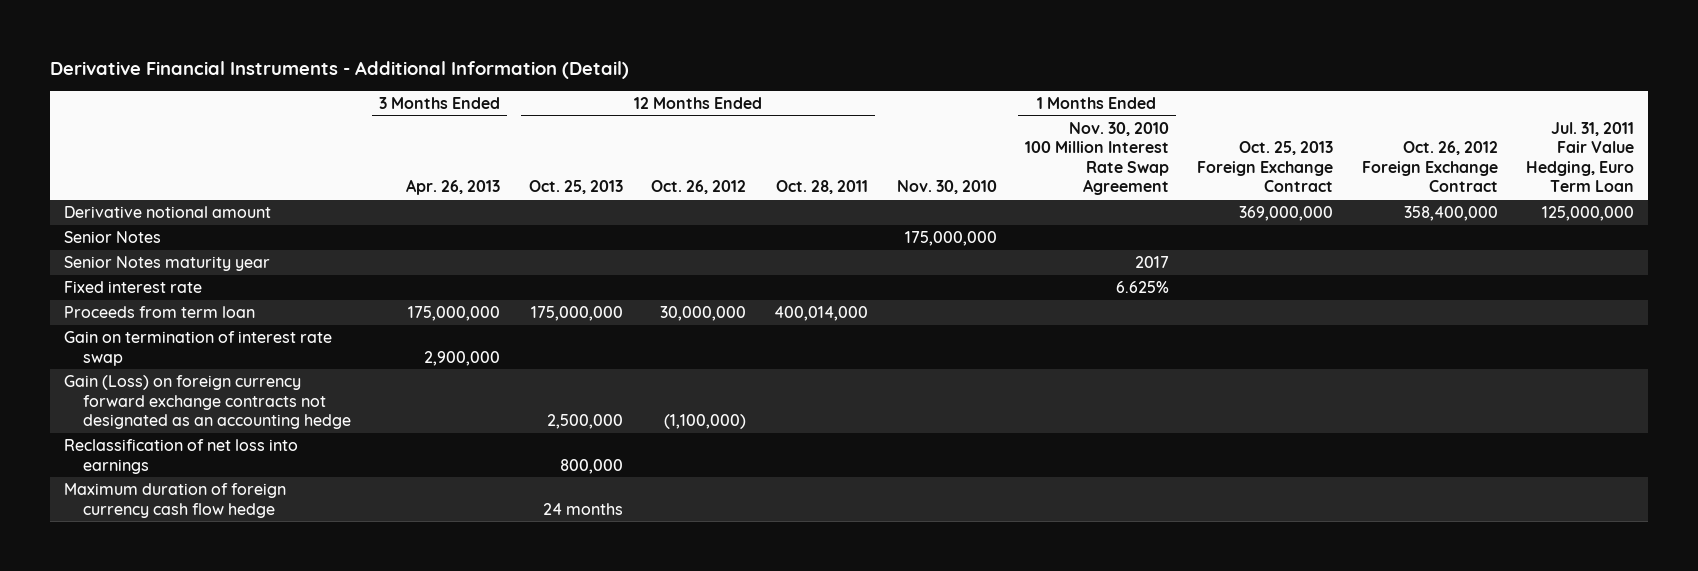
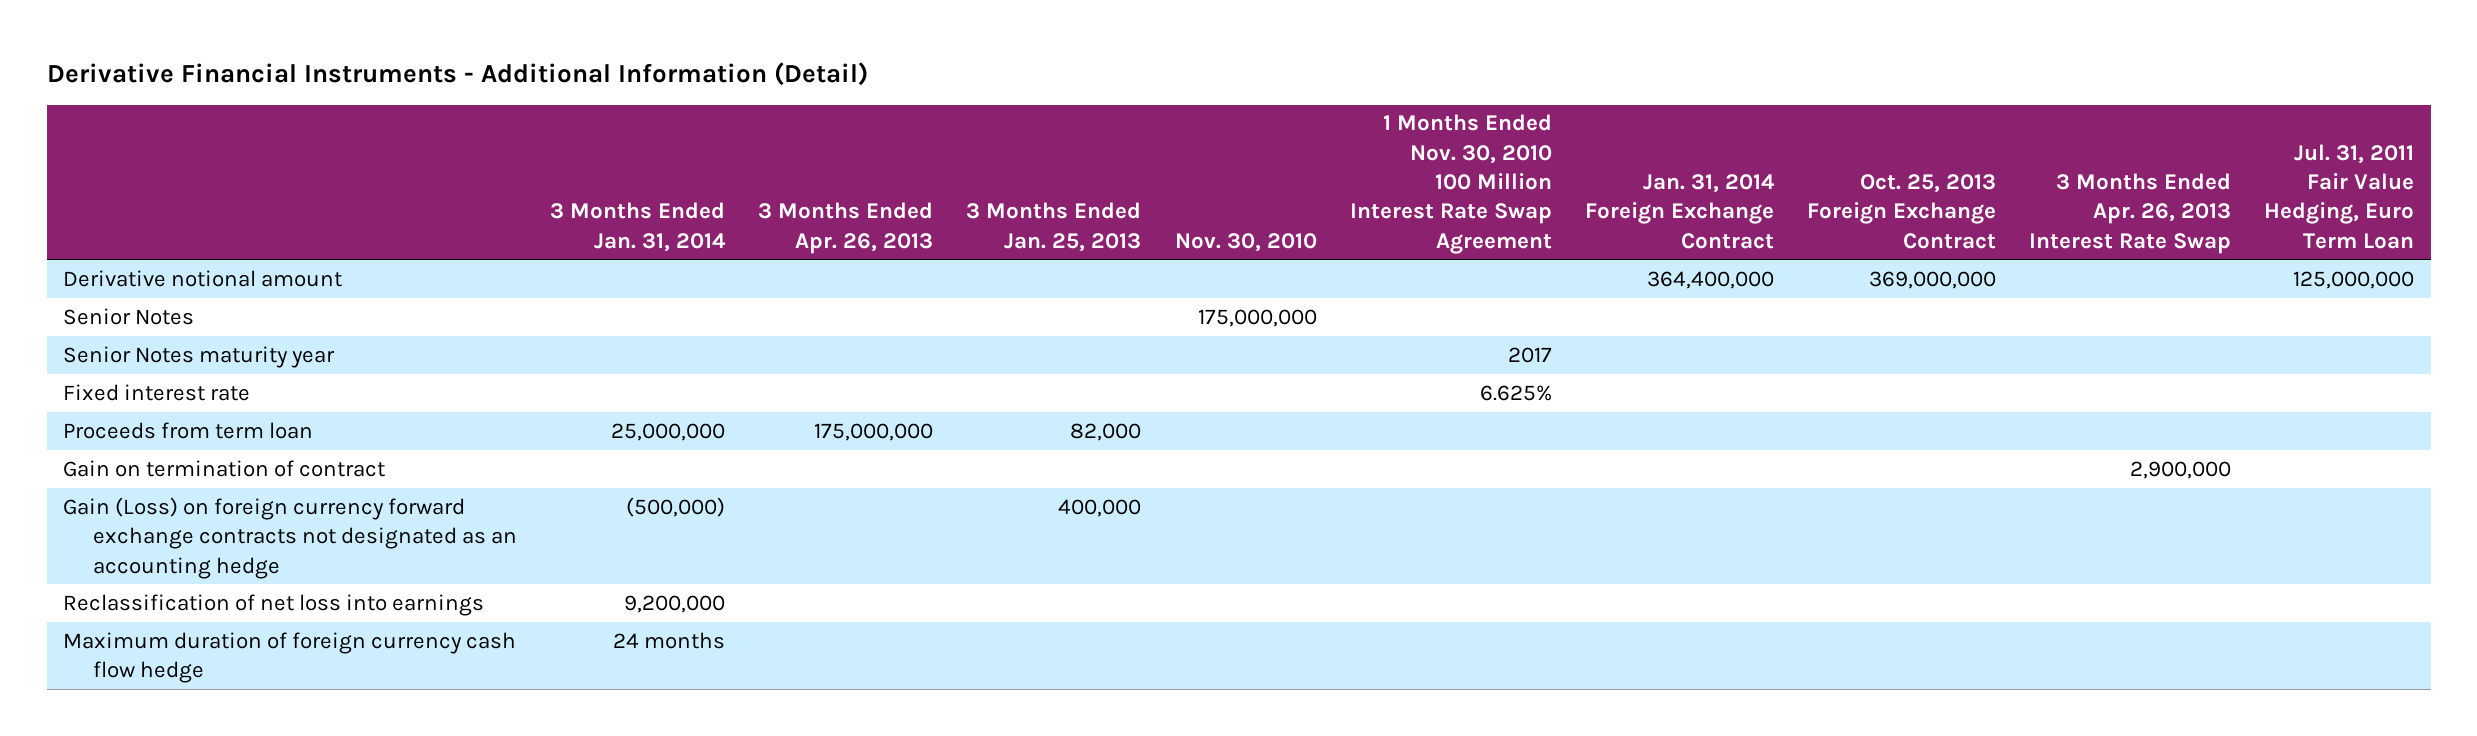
- | 3 Months Ended Apr. 26, 2013 | 12 Months Ended Oct. 25, 2013 | 12 Months Ended Oct. 26, 2012 | 12 Months Ended Oct. 28, 2011 | Nov. 30, 2010 | 1 Months Ended Nov. 30, 2010 100 Million Interest Rate Swap Agreement | Oct. 25, 2013 Foreign Exchange Contract | Oct. 26, 2012 Foreign Exchange Contract | Jul. 31, 2011 Fair Value Hedging, Euro Term Loan
+ | 3 Months Ended Jan. 31, 2014 | 3 Months Ended Apr. 26, 2013 | 3 Months Ended Jan. 25, 2013 | Nov. 30, 2010 | 1 Months Ended Nov. 30, 2010 100 Million Interest Rate Swap Agreement | Jan. 31, 2014 Foreign Exchange Contract | Oct. 25, 2013 Foreign Exchange Contract | 3 Months Ended Apr. 26, 2013 Interest Rate Swap | Jul. 31, 2011 Fair Value Hedging, Euro Term Loan
- Gain on termination of interest rate swap | 2,900,000 | | | | | | | |
+ Gain on termination of contract | | | | | | | | 2,900,000 |

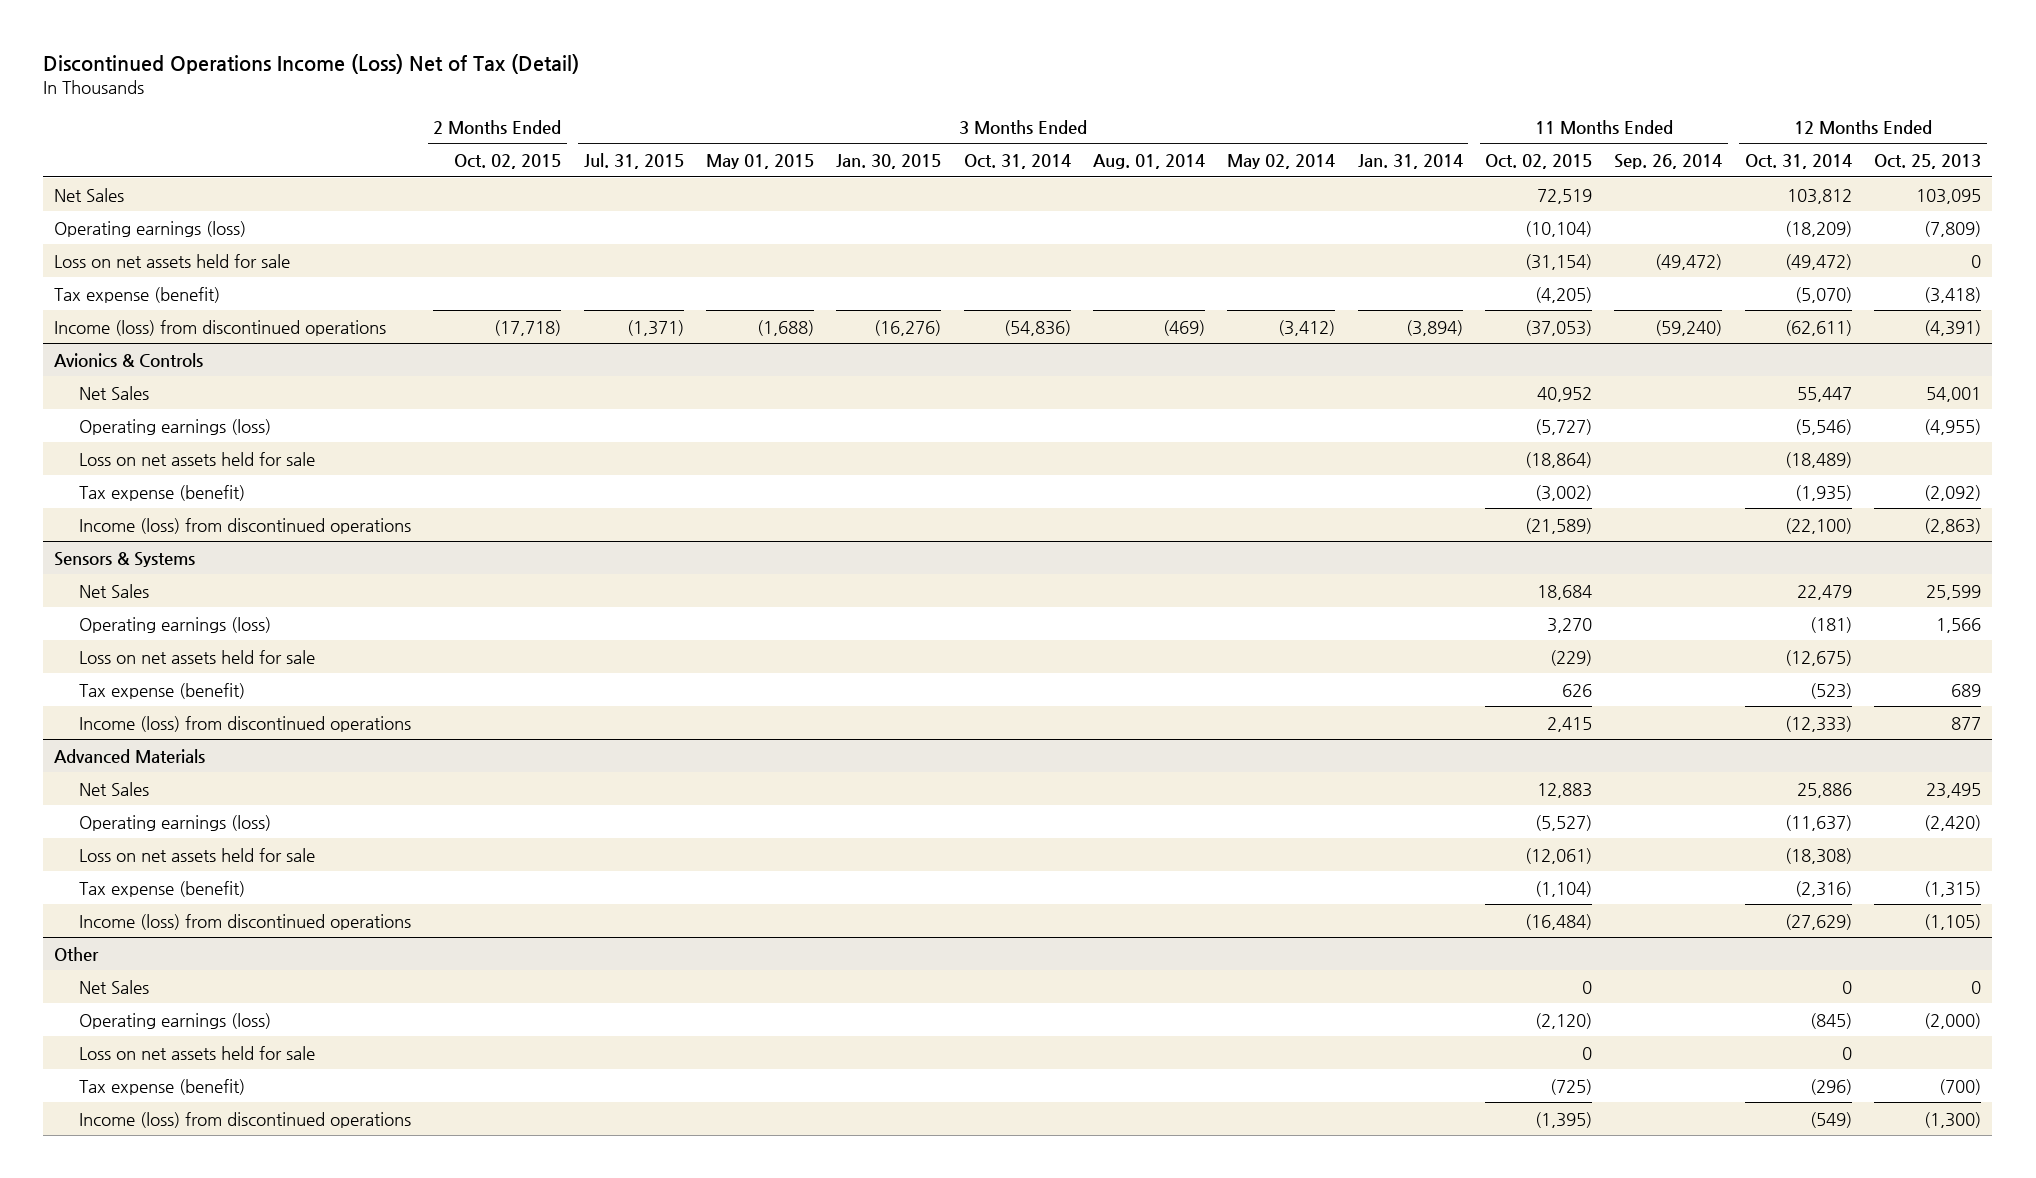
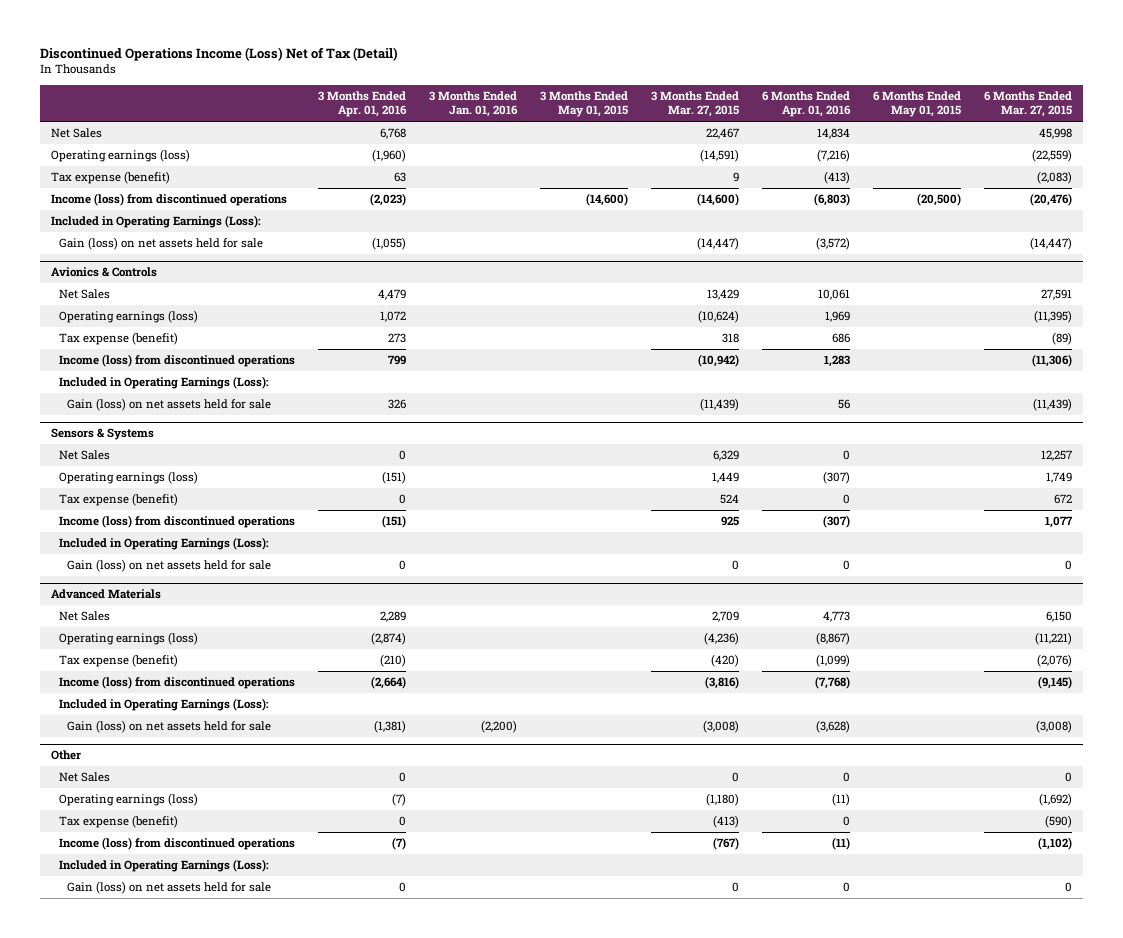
- | 2 Months Ended Oct. 02, 2015 | 3 Months Ended Jul. 31, 2015 | 3 Months Ended May 01, 2015 | 3 Months Ended Jan. 30, 2015 | 3 Months Ended Oct. 31, 2014 | 3 Months Ended Aug. 01, 2014 | 3 Months Ended May 02, 2014 | 3 Months Ended Jan. 31, 2014 | 11 Months Ended Oct. 02, 2015 | 11 Months Ended Sep. 26, 2014 | 12 Months Ended Oct. 31, 2014 | 12 Months Ended Oct. 25, 2013
+ | 3 Months Ended Apr. 01, 2016 | 3 Months Ended Jan. 01, 2016 | 3 Months Ended May 01, 2015 | 3 Months Ended Mar. 27, 2015 | 6 Months Ended Apr. 01, 2016 | 6 Months Ended May 01, 2015 | 6 Months Ended Mar. 27, 2015
- Loss on net assets held for sale | | | | | | | | | (31,154) | (49,472) | (49,472) | 0
- Income (loss) from discontinued operations | (17,718) | (1,371) | (1,688) | (16,276) | (54,836) | (469) | (3,412) | (3,894) | (37,053) | (59,240) | (62,611) | (4,391)
+ Income (loss) from discontinued operations | (2,023) | | (14,600) | (14,600) | (6,803) | (20,500) | (20,476)
+ Included in Operating Earnings (Loss):
+ Gain (loss) on net assets held for sale | (1,055) | | | (14,447) | (3,572) | | (14,447)
@ Avionics & Controls
- Loss on net assets held for sale | | | | | | | | | (18,864) | | (18,489) |
+ Included in Operating Earnings (Loss):
+ Gain (loss) on net assets held for sale | 326 | | | (11,439) | 56 | | (11,439)
@ Sensors & Systems
- Loss on net assets held for sale | | | | | | | | | (229) | | (12,675) |
+ Included in Operating Earnings (Loss):
+ Gain (loss) on net assets held for sale | 0 | | | 0 | 0 | | 0
@ Advanced Materials
- Loss on net assets held for sale | | | | | | | | | (12,061) | | (18,308) |
+ Included in Operating Earnings (Loss):
+ Gain (loss) on net assets held for sale | (1,381) | (2,200) | | (3,008) | (3,628) | | (3,008)
@ Other
- Loss on net assets held for sale | | | | | | | | | 0 | | 0 |
+ Included in Operating Earnings (Loss):
+ Gain (loss) on net assets held for sale | 0 | | | 0 | 0 | | 0

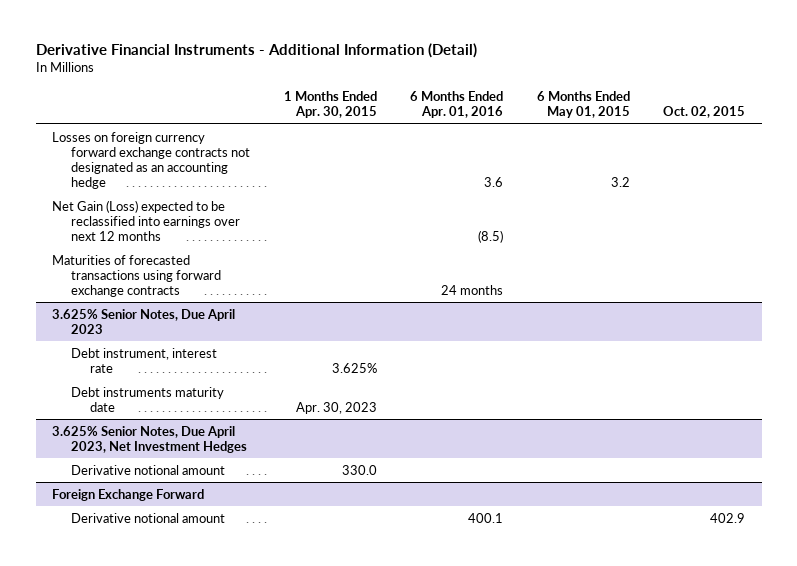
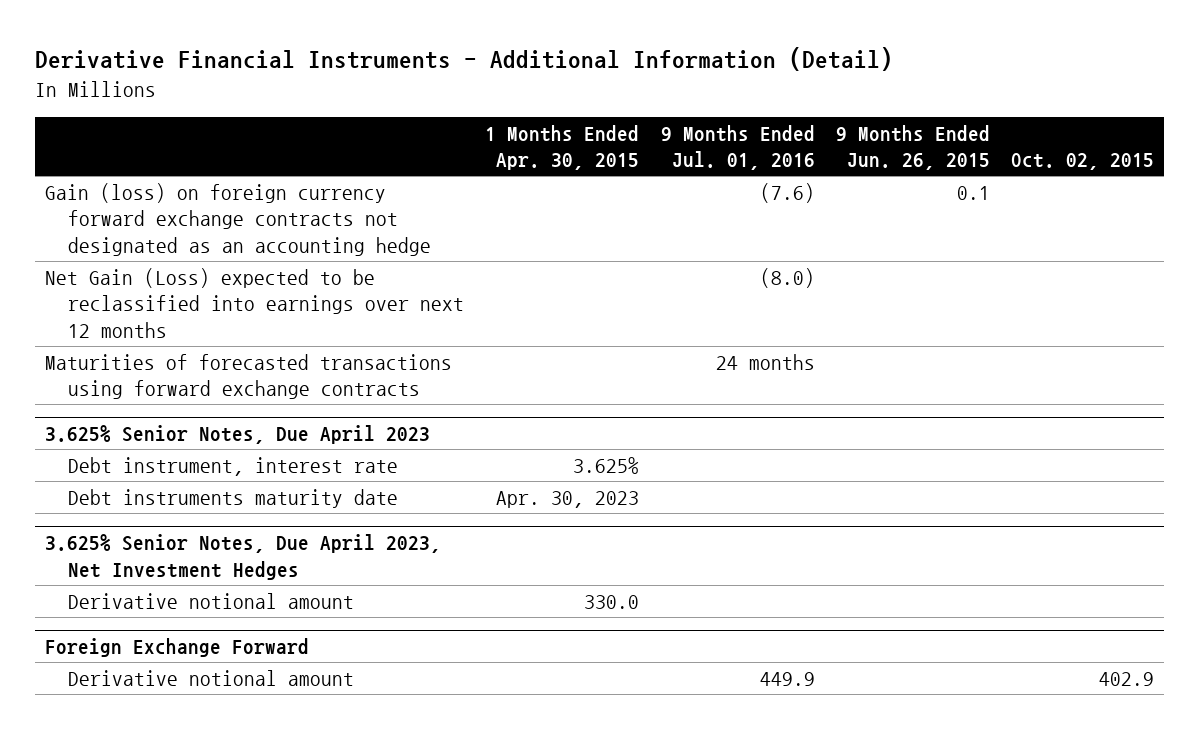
- | 1 Months Ended Apr. 30, 2015 | 6 Months Ended Apr. 01, 2016 | 6 Months Ended May 01, 2015 | Oct. 02, 2015
+ | 1 Months Ended Apr. 30, 2015 | 9 Months Ended Jul. 01, 2016 | 9 Months Ended Jun. 26, 2015 | Oct. 02, 2015
- Losses on foreign currency forward exchange contracts not designated as an accounting hedge | | 3.6 | 3.2 |
+ Gain (loss) on foreign currency forward exchange contracts not designated as an accounting hedge | | (7.6) | 0.1 |

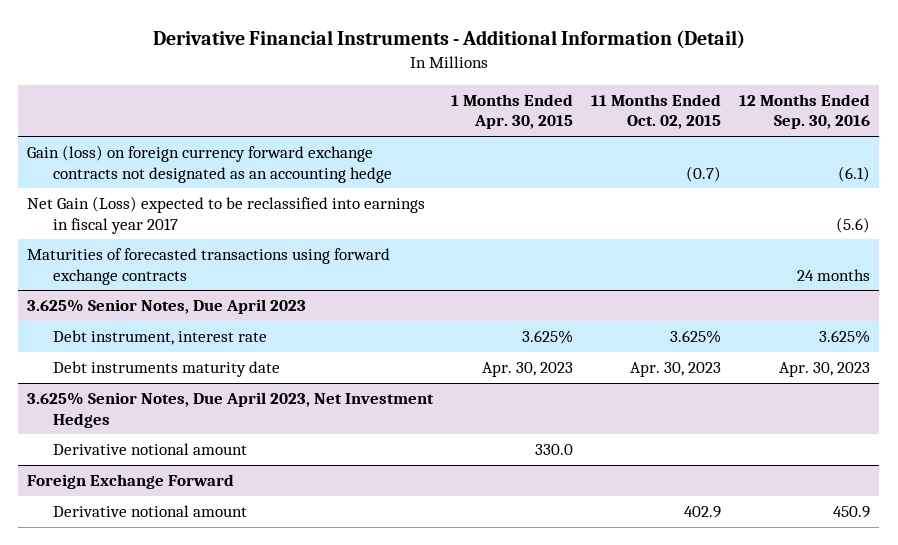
- | 1 Months Ended Apr. 30, 2015 | 9 Months Ended Jul. 01, 2016 | 9 Months Ended Jun. 26, 2015 | Oct. 02, 2015
+ | 1 Months Ended Apr. 30, 2015 | 11 Months Ended Oct. 02, 2015 | 12 Months Ended Sep. 30, 2016
- Net Gain (Loss) expected to be reclassified into earnings over next 12 months | | (8.0) | |
+ Net Gain (Loss) expected to be reclassified into earnings in fiscal year 2017 | | | (5.6)

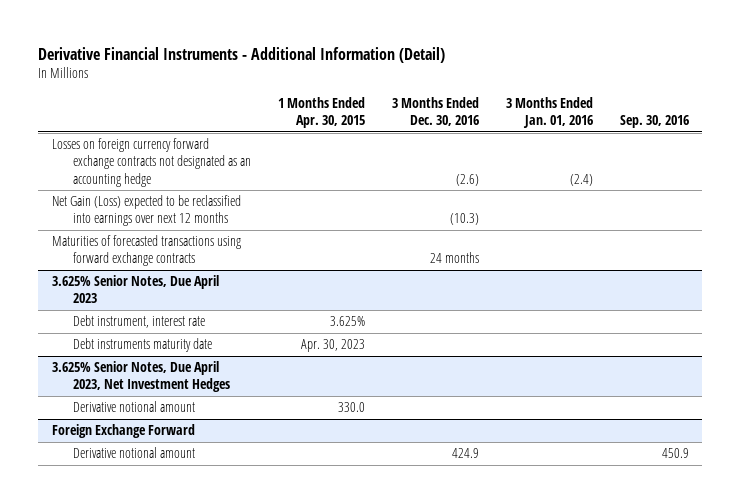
- | 1 Months Ended Apr. 30, 2015 | 11 Months Ended Oct. 02, 2015 | 12 Months Ended Sep. 30, 2016
+ | 1 Months Ended Apr. 30, 2015 | 3 Months Ended Dec. 30, 2016 | 3 Months Ended Jan. 01, 2016 | Sep. 30, 2016
- Gain (loss) on foreign currency forward exchange contracts not designated as an accounting hedge | | (0.7) | (6.1)
- Net Gain (Loss) expected to be reclassified into earnings in fiscal year 2017 | | | (5.6)
+ Losses on foreign currency forward exchange contracts not designated as an accounting hedge | | (2.6) | (2.4) |
+ Net Gain (Loss) expected to be reclassified into earnings over next 12 months | | (10.3) | |

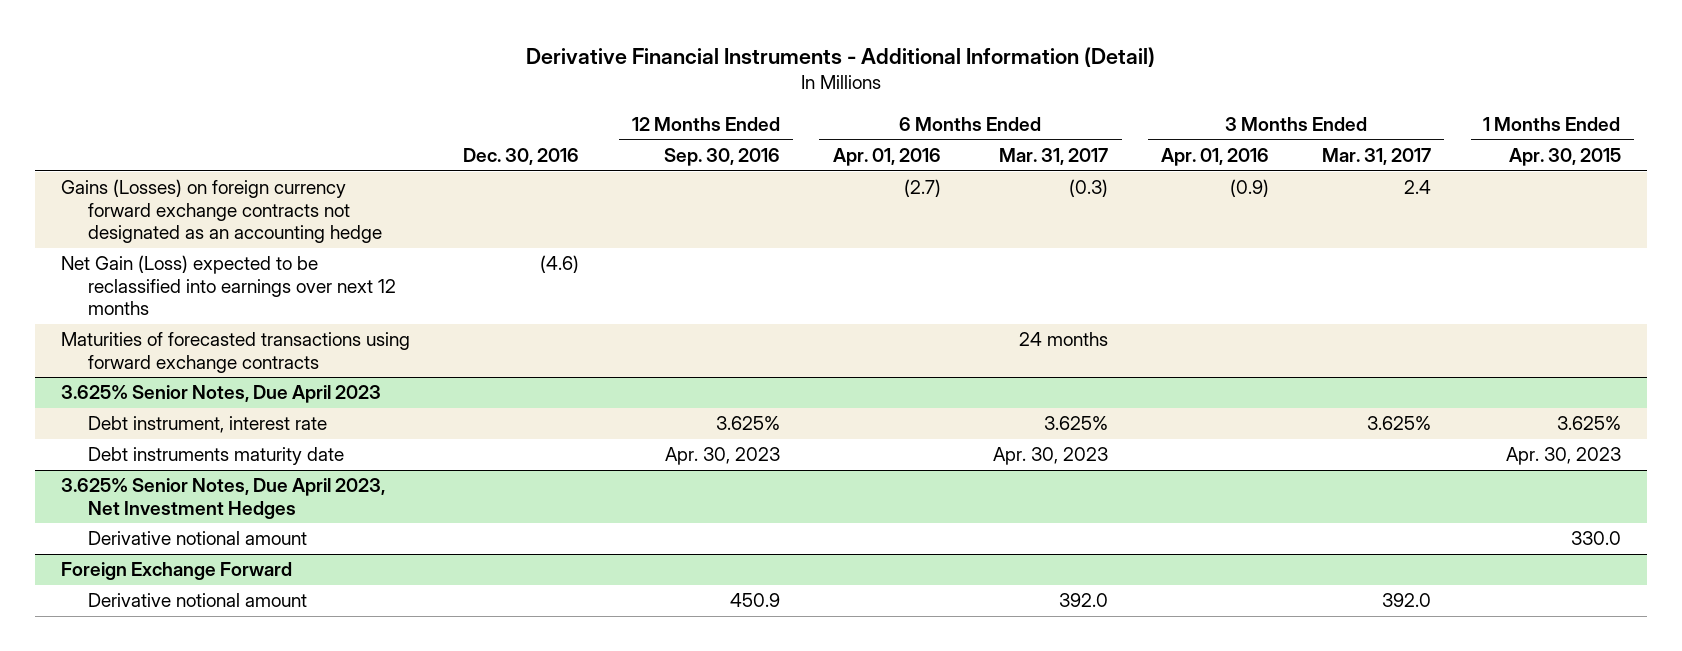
- | 1 Months Ended Apr. 30, 2015 | 3 Months Ended Dec. 30, 2016 | 3 Months Ended Jan. 01, 2016 | Sep. 30, 2016
+ | Dec. 30, 2016 | 12 Months Ended Sep. 30, 2016 | 6 Months Ended Apr. 01, 2016 | 6 Months Ended Mar. 31, 2017 | 3 Months Ended Apr. 01, 2016 | 3 Months Ended Mar. 31, 2017 | 1 Months Ended Apr. 30, 2015
- Losses on foreign currency forward exchange contracts not designated as an accounting hedge | | (2.6) | (2.4) |
+ Gains (Losses) on foreign currency forward exchange contracts not designated as an accounting hedge | | | (2.7) | (0.3) | (0.9) | 2.4 |

